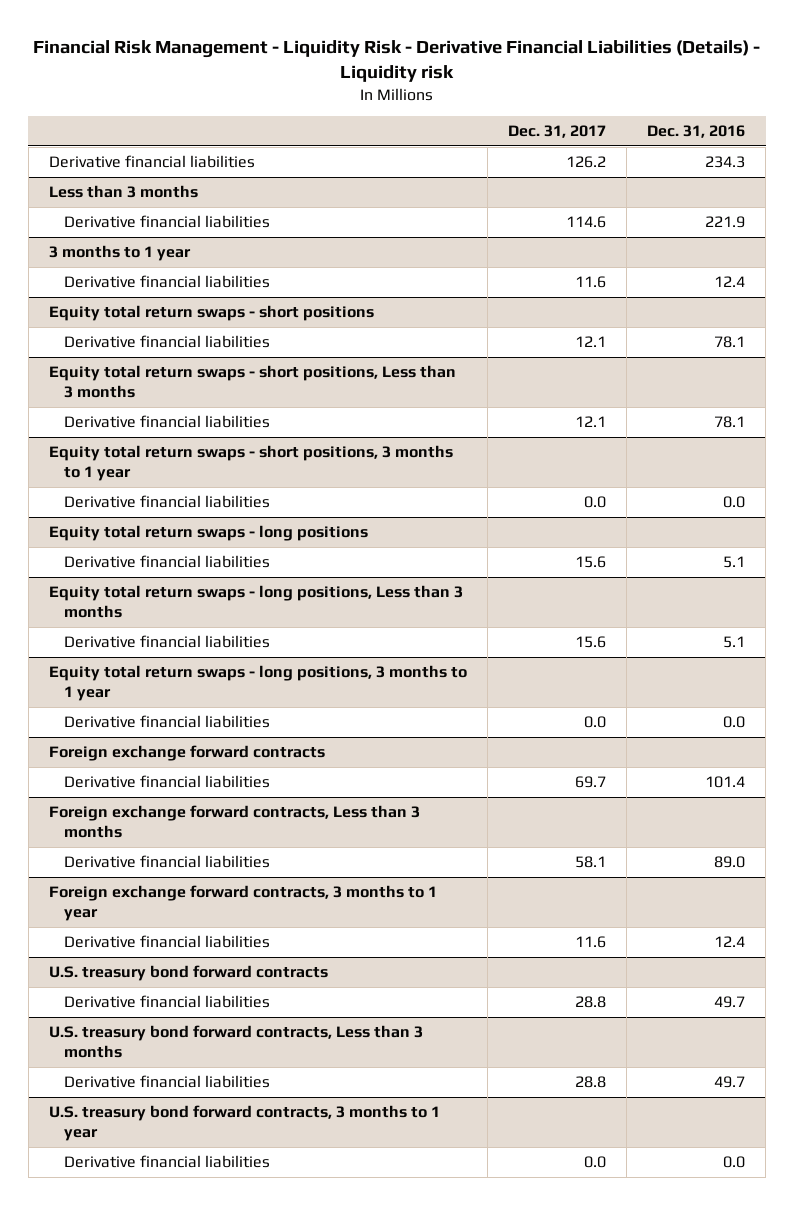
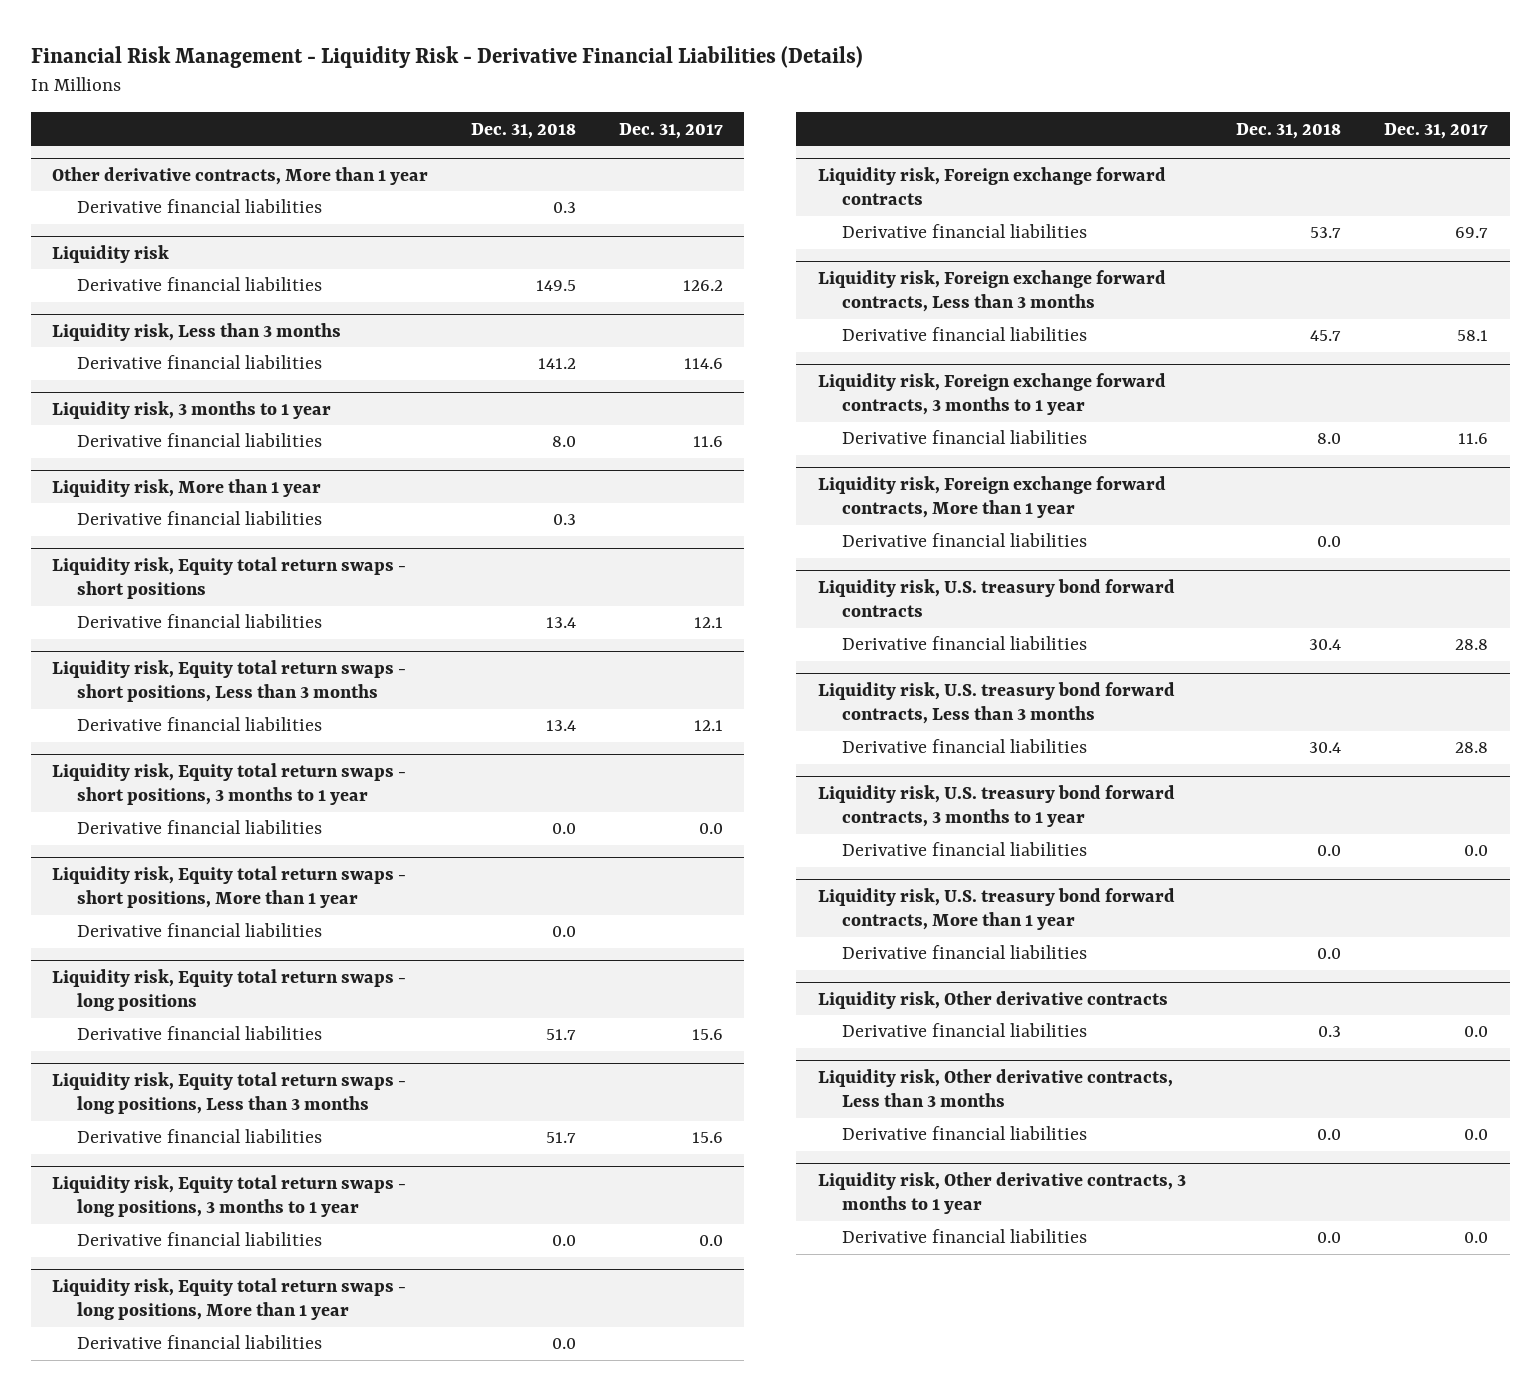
- Financial Risk Management - Liquidity Risk - Derivative Financial Liabilities (Details) - Liquidity risk
+ Financial Risk Management - Liquidity Risk - Derivative Financial Liabilities (Details)
- | Dec. 31, 2017 | Dec. 31, 2016
+ | Dec. 31, 2018 | Dec. 31, 2017
+ Other derivative contracts, More than 1 year
+ Derivative financial liabilities | 0.3 |
+ Liquidity risk
- Less than 3 months
+ Liquidity risk, Less than 3 months
- 3 months to 1 year
+ Liquidity risk, 3 months to 1 year
- Equity total return swaps - short positions
+ Liquidity risk, More than 1 year
+ Derivative financial liabilities | 0.3 |
+ Liquidity risk, Equity total return swaps - short positions
- Equity total return swaps - short positions, Less than 3 months
+ Liquidity risk, Equity total return swaps - short positions, Less than 3 months
- Equity total return swaps - short positions, 3 months to 1 year
+ Liquidity risk, Equity total return swaps - short positions, 3 months to 1 year
- Equity total return swaps - long positions
+ Liquidity risk, Equity total return swaps - short positions, More than 1 year
+ Derivative financial liabilities | 0.0 |
+ Liquidity risk, Equity total return swaps - long positions
- Equity total return swaps - long positions, Less than 3 months
+ Liquidity risk, Equity total return swaps - long positions, Less than 3 months
- Equity total return swaps - long positions, 3 months to 1 year
+ Liquidity risk, Equity total return swaps - long positions, 3 months to 1 year
- Foreign exchange forward contracts
+ Liquidity risk, Equity total return swaps - long positions, More than 1 year
+ Derivative financial liabilities | 0.0 |
+ Liquidity risk, Foreign exchange forward contracts
- Foreign exchange forward contracts, Less than 3 months
+ Liquidity risk, Foreign exchange forward contracts, Less than 3 months
- Foreign exchange forward contracts, 3 months to 1 year
+ Liquidity risk, Foreign exchange forward contracts, 3 months to 1 year
- U.S. treasury bond forward contracts
+ Liquidity risk, Foreign exchange forward contracts, More than 1 year
+ Derivative financial liabilities | 0.0 |
+ Liquidity risk, U.S. treasury bond forward contracts
- U.S. treasury bond forward contracts, Less than 3 months
+ Liquidity risk, U.S. treasury bond forward contracts, Less than 3 months
- U.S. treasury bond forward contracts, 3 months to 1 year
+ Liquidity risk, U.S. treasury bond forward contracts, 3 months to 1 year
+ Liquidity risk, U.S. treasury bond forward contracts, More than 1 year
+ Derivative financial liabilities | 0.0 |
+ Liquidity risk, Other derivative contracts
+ Derivative financial liabilities | 0.3 | 0.0
+ Liquidity risk, Other derivative contracts, Less than 3 months
+ Derivative financial liabilities | 0.0 | 0.0
+ Liquidity risk, Other derivative contracts, 3 months to 1 year
+ Derivative financial liabilities | 0.0 | 0.0

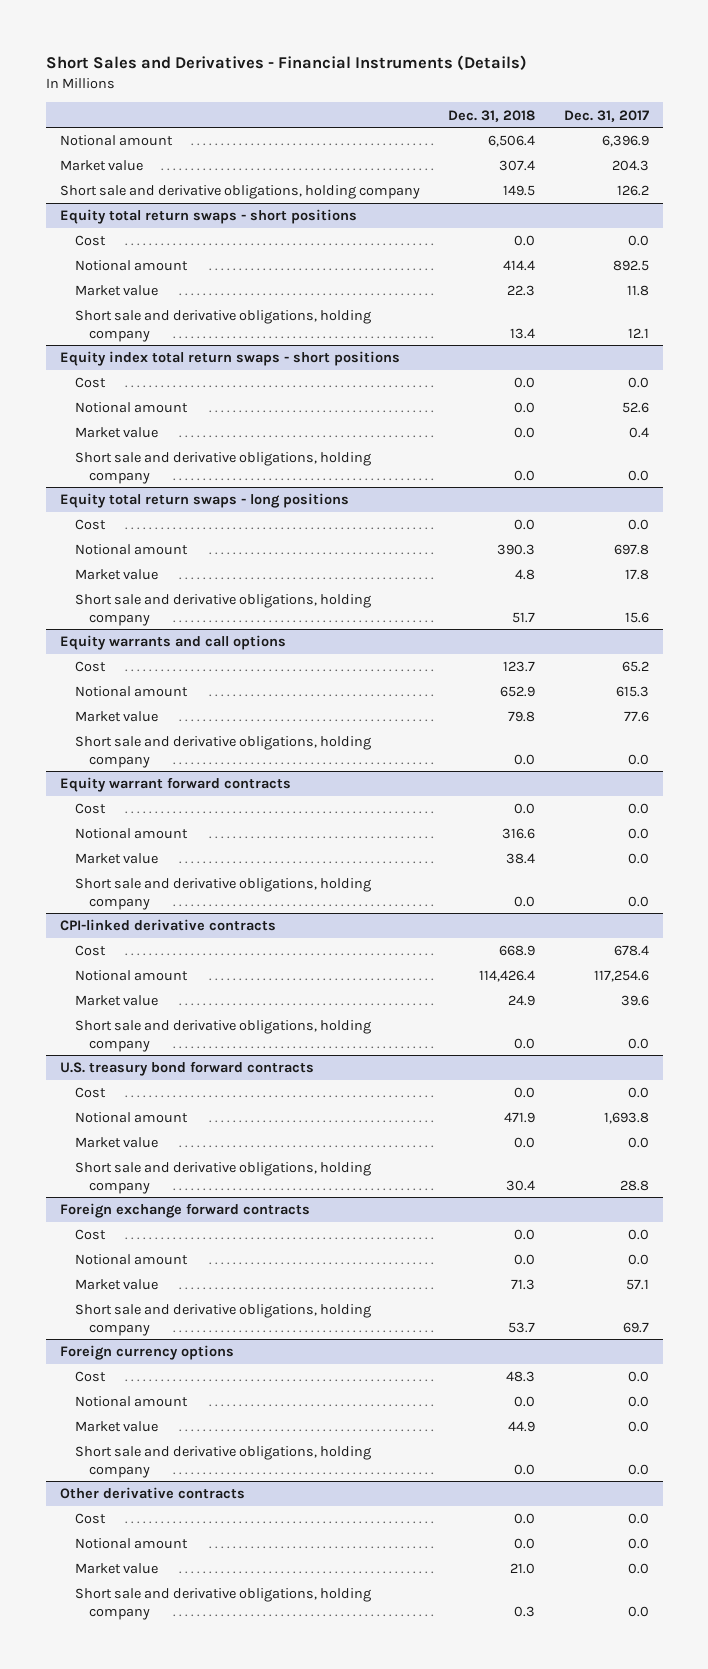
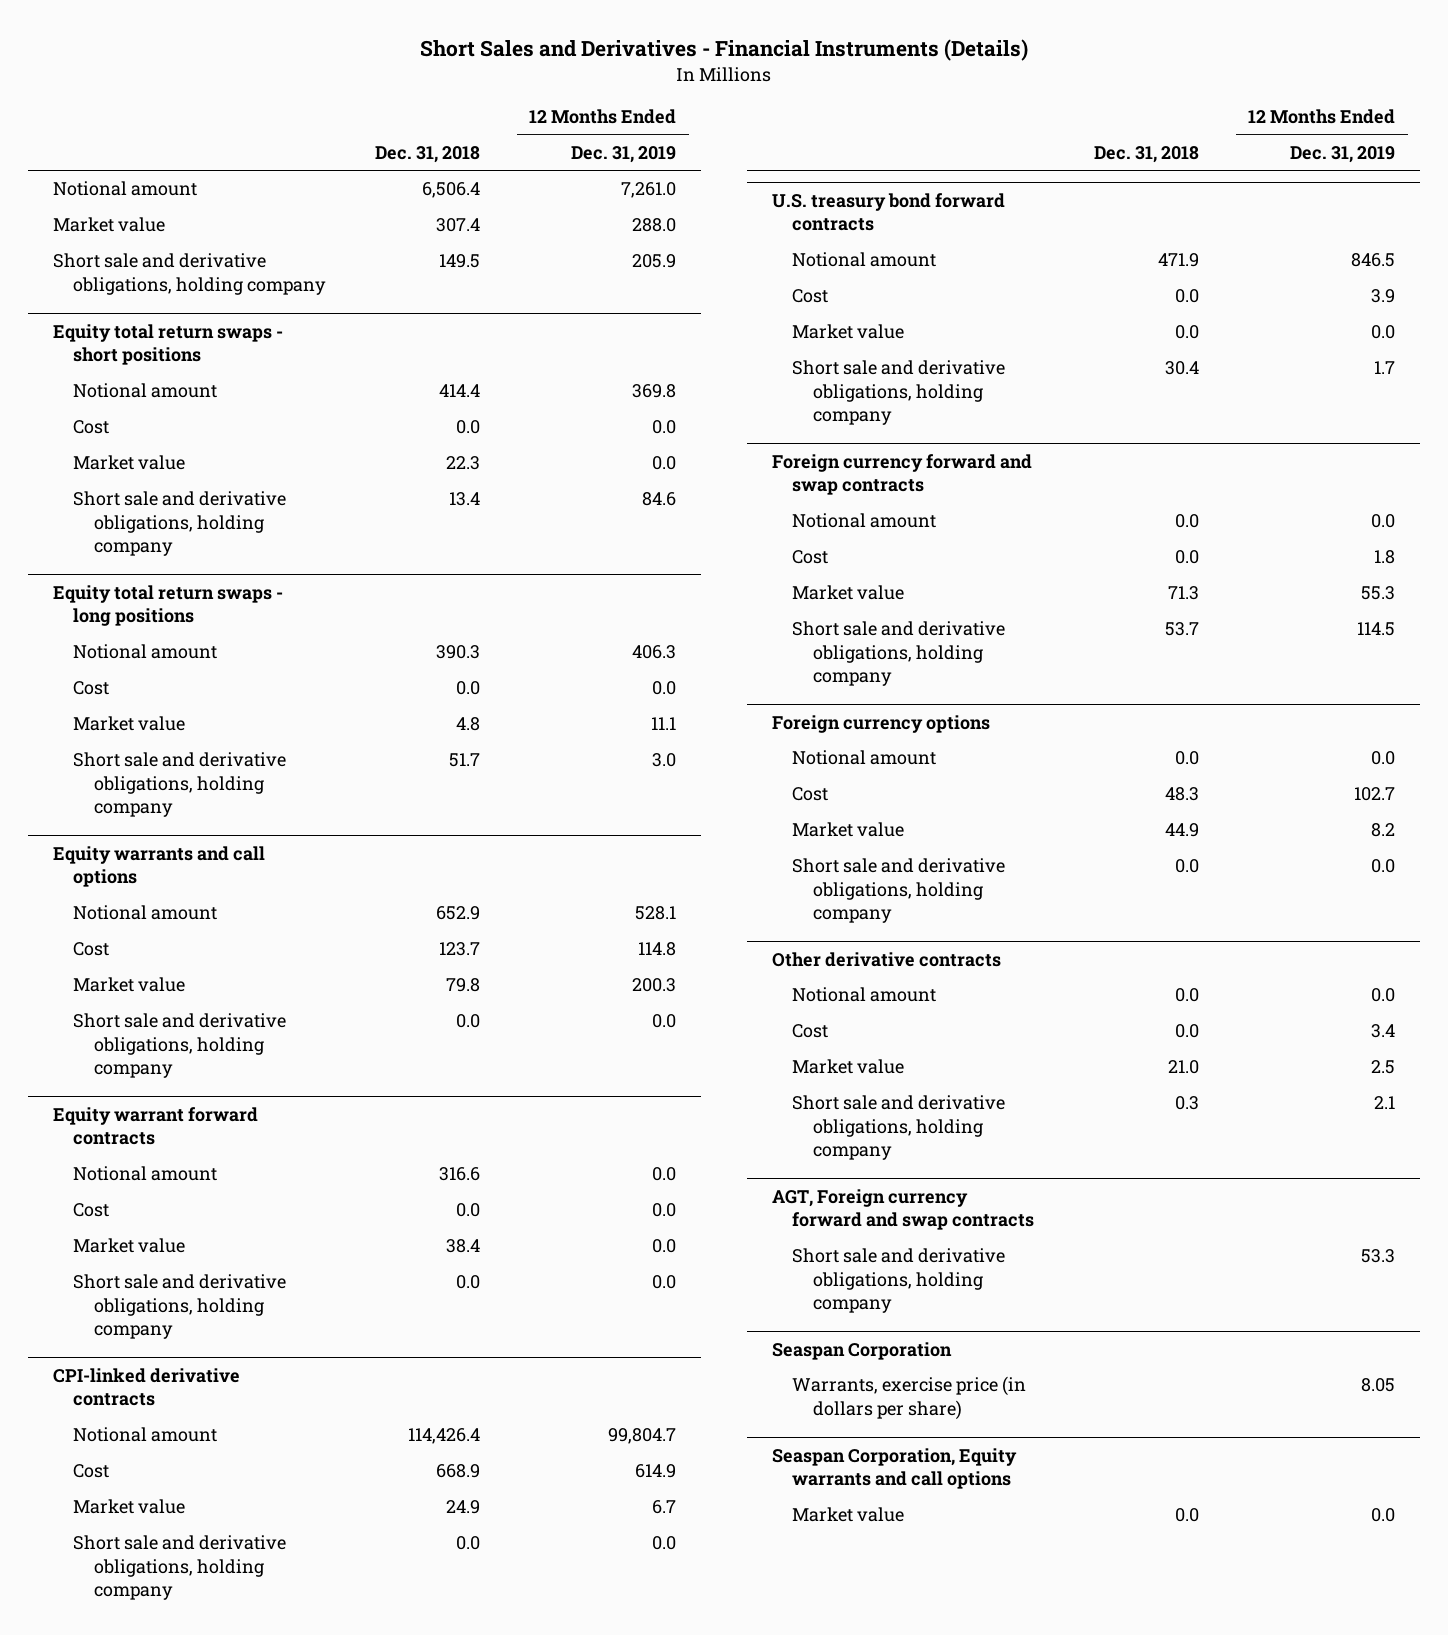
- | Dec. 31, 2018 | Dec. 31, 2017
+ | Dec. 31, 2018 | 12 Months Ended Dec. 31, 2019
@ Equity total return swaps - short positions
moved down: Cost | 0.0 | 0.0
- Equity index total return swaps - short positions
- Cost | 0.0 | 0.0
- Notional amount | 0.0 | 52.6
- Market value | 0.0 | 0.4
- Short sale and derivative obligations, holding company | 0.0 | 0.0
@ Equity total return swaps - long positions
moved down: Cost | 0.0 | 0.0
@ Equity warrants and call options
moved down: Cost | 123.7 | 114.8
@ Equity warrant forward contracts
moved down: Cost | 0.0 | 0.0
@ CPI-linked derivative contracts
moved down: Cost | 668.9 | 614.9
@ U.S. treasury bond forward contracts
moved down: Cost | 0.0 | 3.9
- Foreign exchange forward contracts
- Cost | 0.0 | 0.0
+ Foreign currency forward and swap contracts
+ Cost | 0.0 | 1.8
@ Foreign currency options
moved down: Cost | 48.3 | 102.7
@ Other derivative contracts
moved down: Cost | 0.0 | 3.4
+ AGT, Foreign currency forward and swap contracts
+ Short sale and derivative obligations, holding company | | 53.3
+ Seaspan Corporation
+ Warrants, exercise price (in dollars per share) | | 8.05
+ Seaspan Corporation, Equity warrants and call options
+ Market value | 0.0 | 0.0

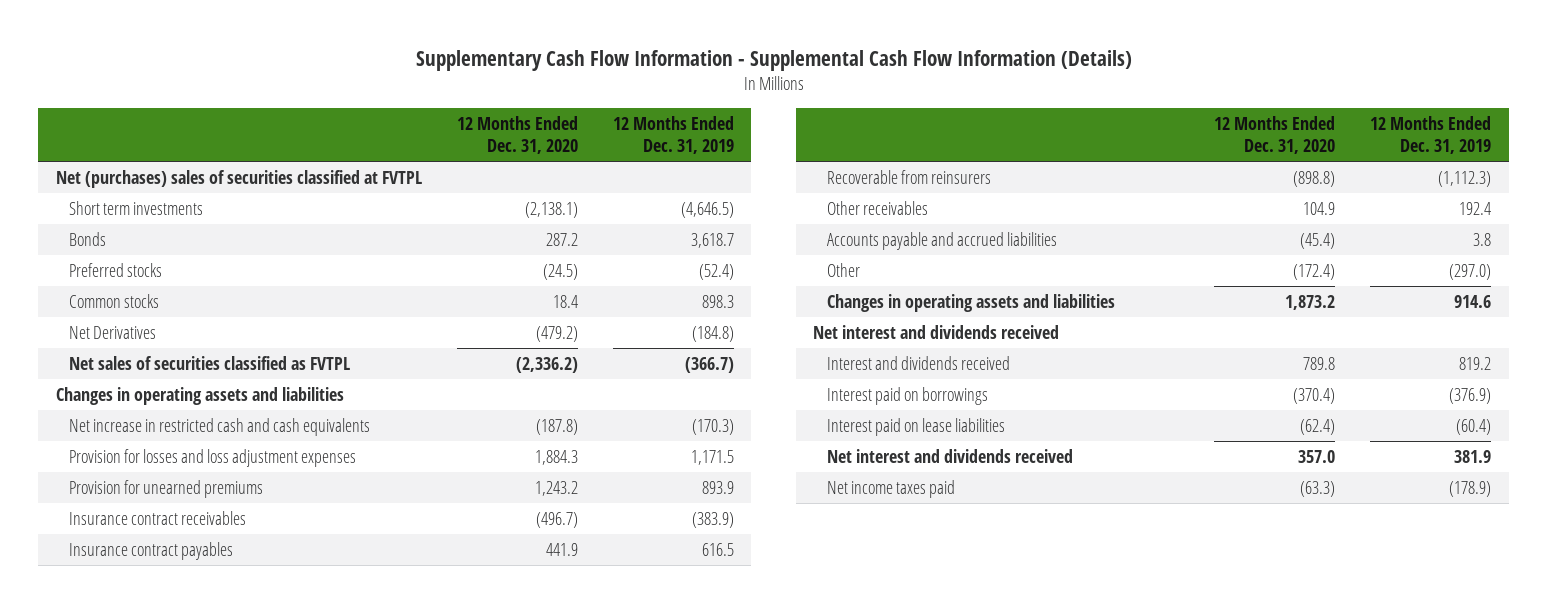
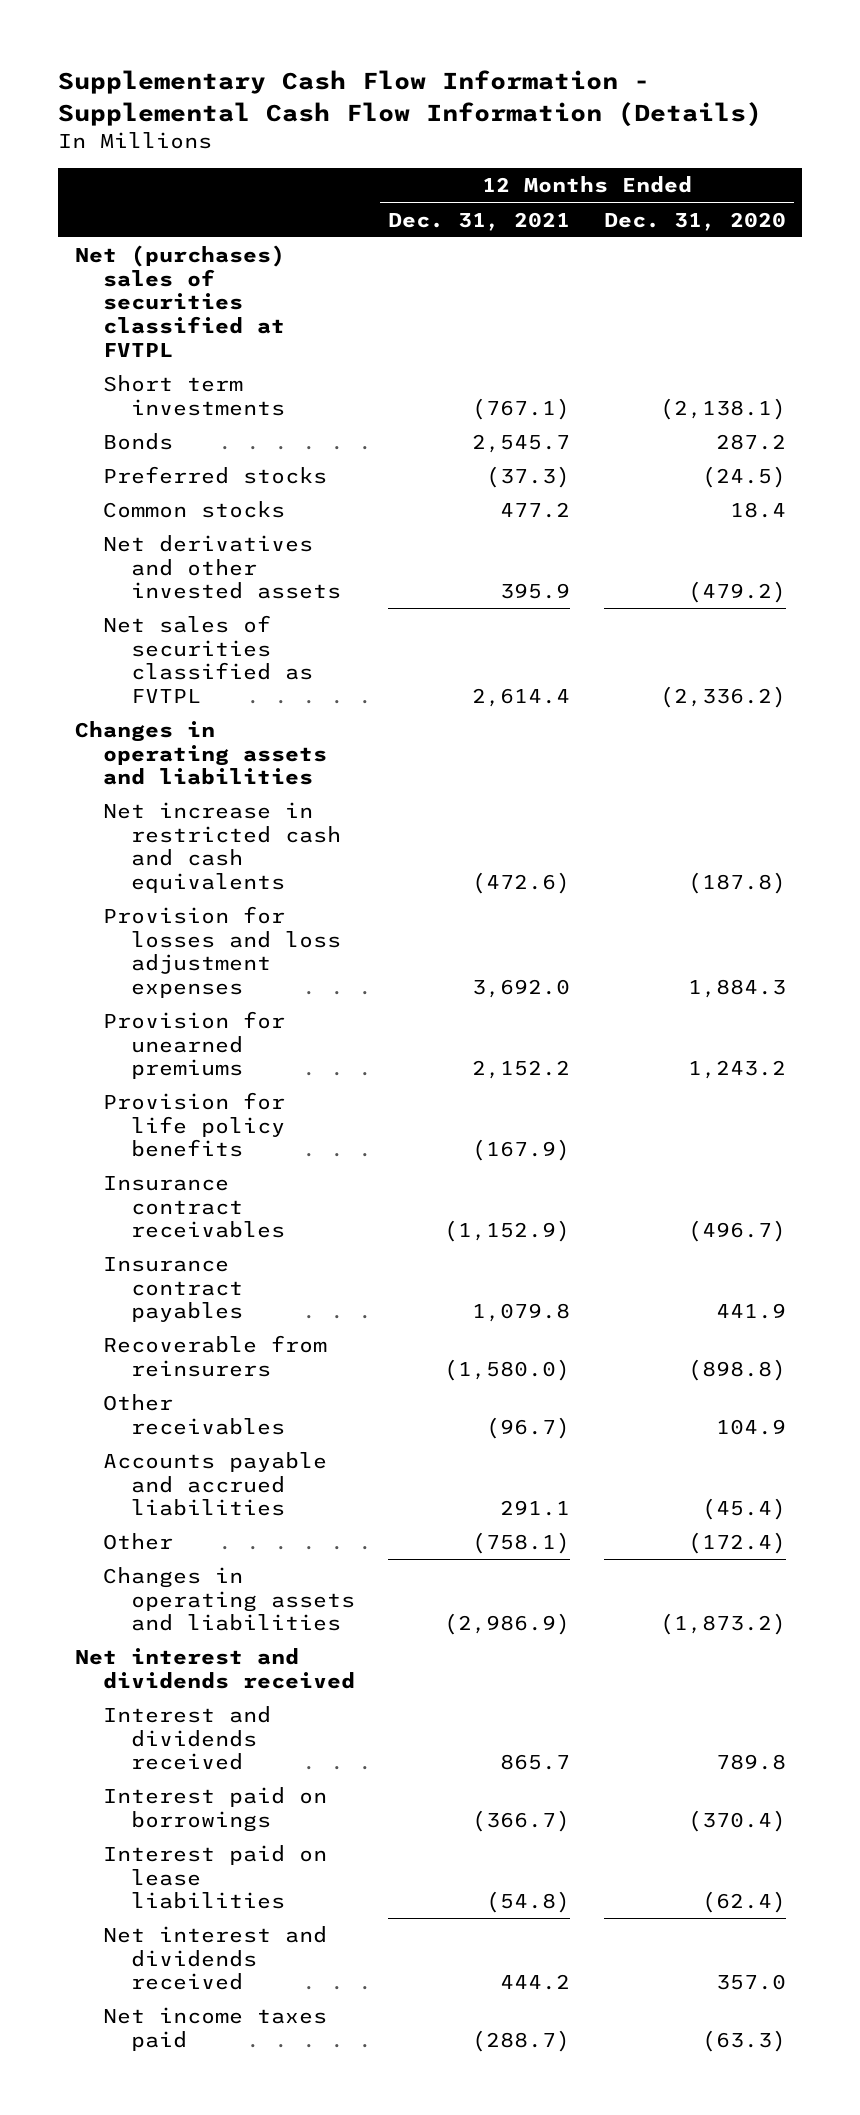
- | 12 Months Ended Dec. 31, 2020 | 12 Months Ended Dec. 31, 2019
+ | 12 Months Ended Dec. 31, 2021 | 12 Months Ended Dec. 31, 2020
- Net Derivatives | (479.2) | (184.8)
+ Net derivatives and other invested assets | 395.9 | (479.2)
+ Provision for life policy benefits | (167.9) |
- Changes in operating assets and liabilities | 1,873.2 | 914.6
+ Changes in operating assets and liabilities | (2,986.9) | (1,873.2)

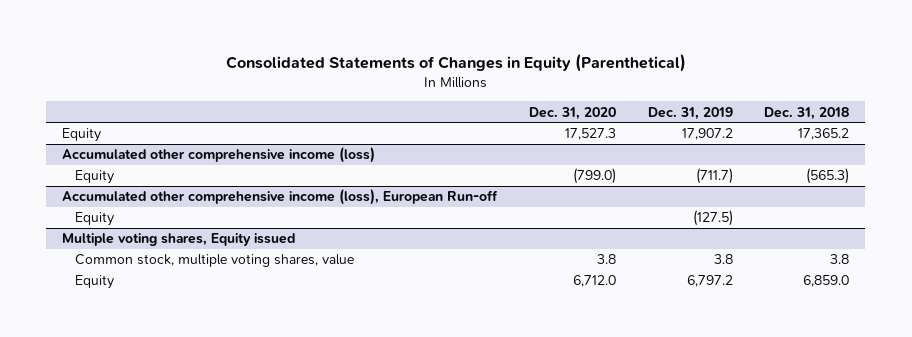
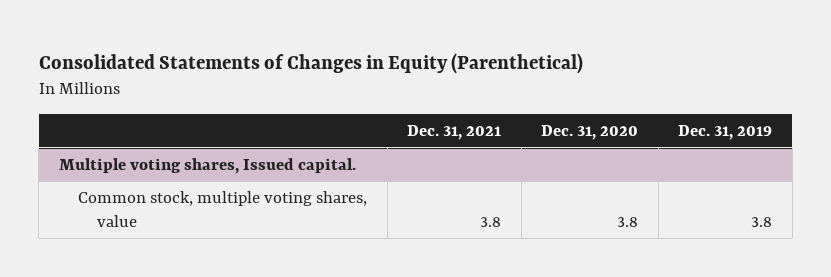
- | Dec. 31, 2020 | Dec. 31, 2019 | Dec. 31, 2018
+ | Dec. 31, 2021 | Dec. 31, 2020 | Dec. 31, 2019
- Equity | 17,527.3 | 17,907.2 | 17,365.2
- Accumulated other comprehensive income (loss)
- Equity | (799.0) | (711.7) | (565.3)
- Accumulated other comprehensive income (loss), European Run-off
- Equity | | (127.5) |
- Multiple voting shares, Equity issued
+ Multiple voting shares, Issued capital.
- Equity | 6,712.0 | 6,797.2 | 6,859.0

